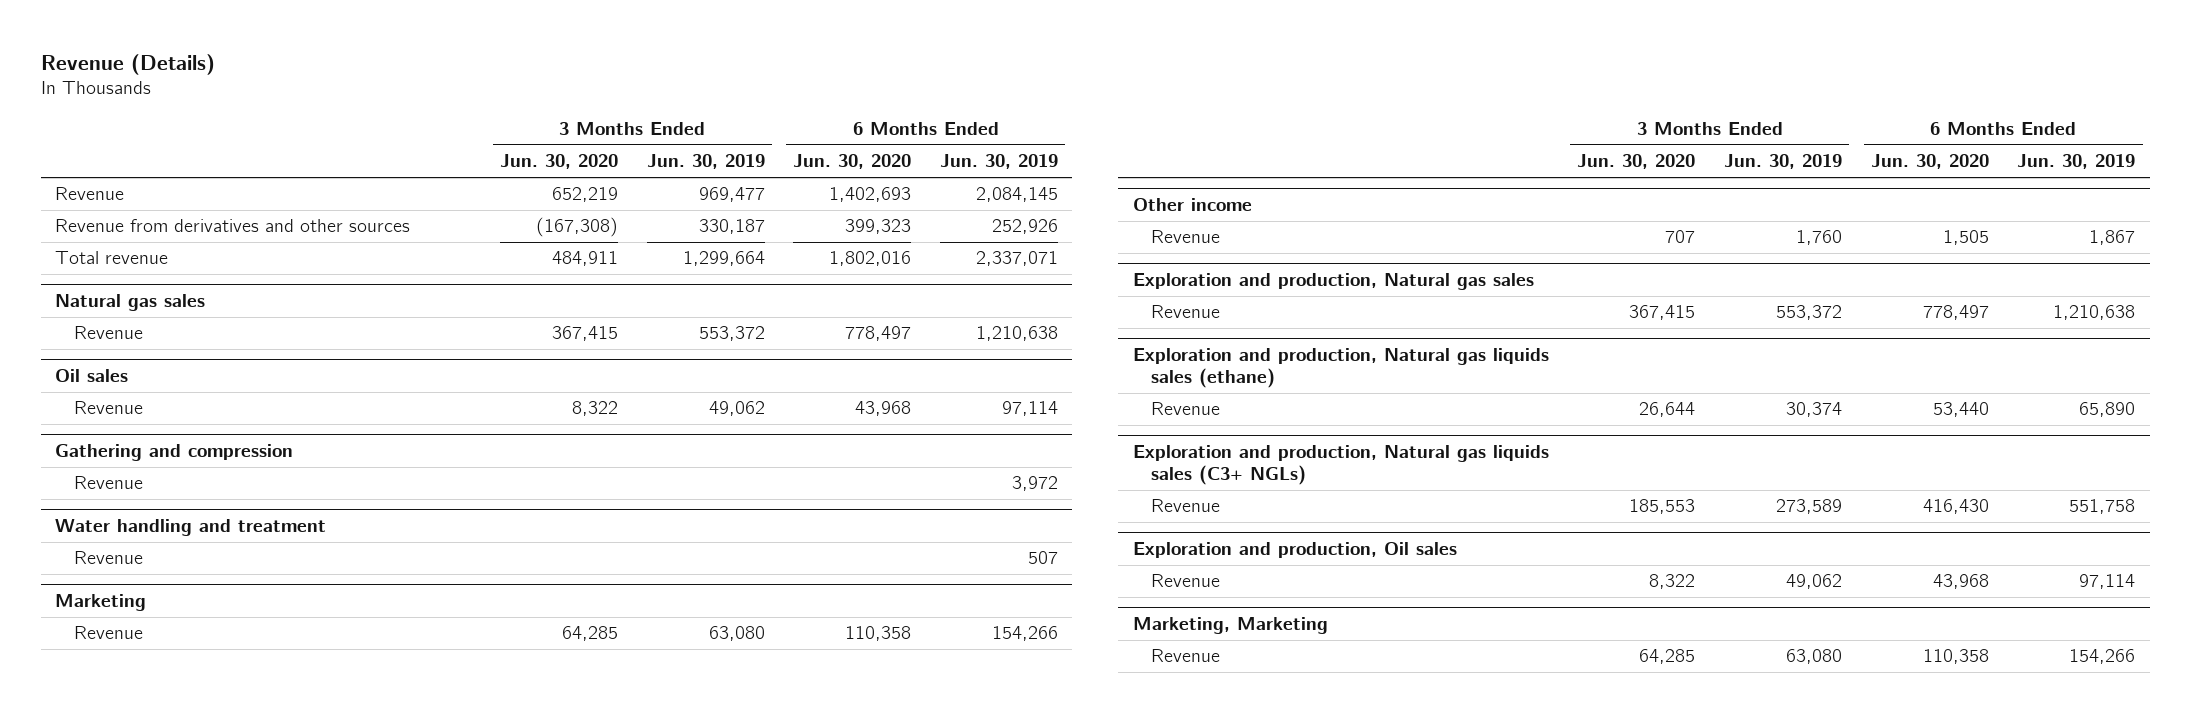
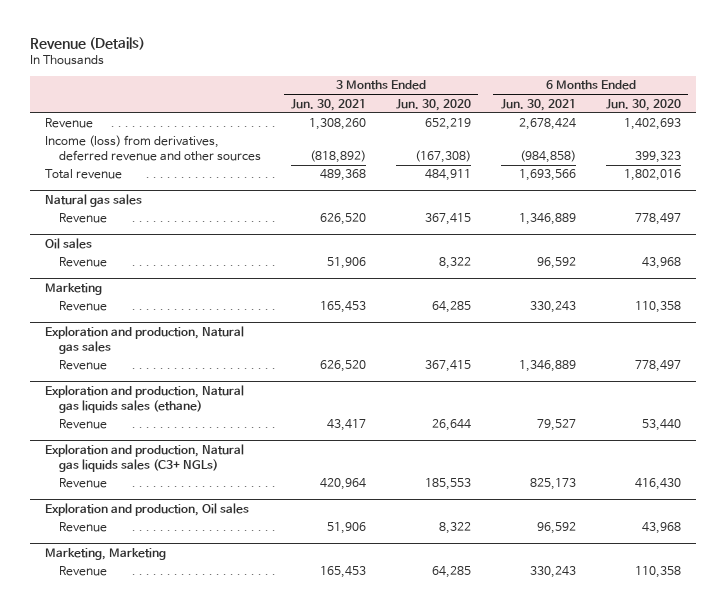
- | 3 Months Ended Jun. 30, 2020 | 3 Months Ended Jun. 30, 2019 | 6 Months Ended Jun. 30, 2020 | 6 Months Ended Jun. 30, 2019
+ | 3 Months Ended Jun. 30, 2021 | 3 Months Ended Jun. 30, 2020 | 6 Months Ended Jun. 30, 2021 | 6 Months Ended Jun. 30, 2020
- Revenue from derivatives and other sources | (167,308) | 330,187 | 399,323 | 252,926
+ Income (loss) from derivatives, deferred revenue and other sources | (818,892) | (167,308) | (984,858) | 399,323
- Gathering and compression
- Revenue | | | | 3,972
- Water handling and treatment
- Revenue | | | | 507
- Other income
- Revenue | 707 | 1,760 | 1,505 | 1,867

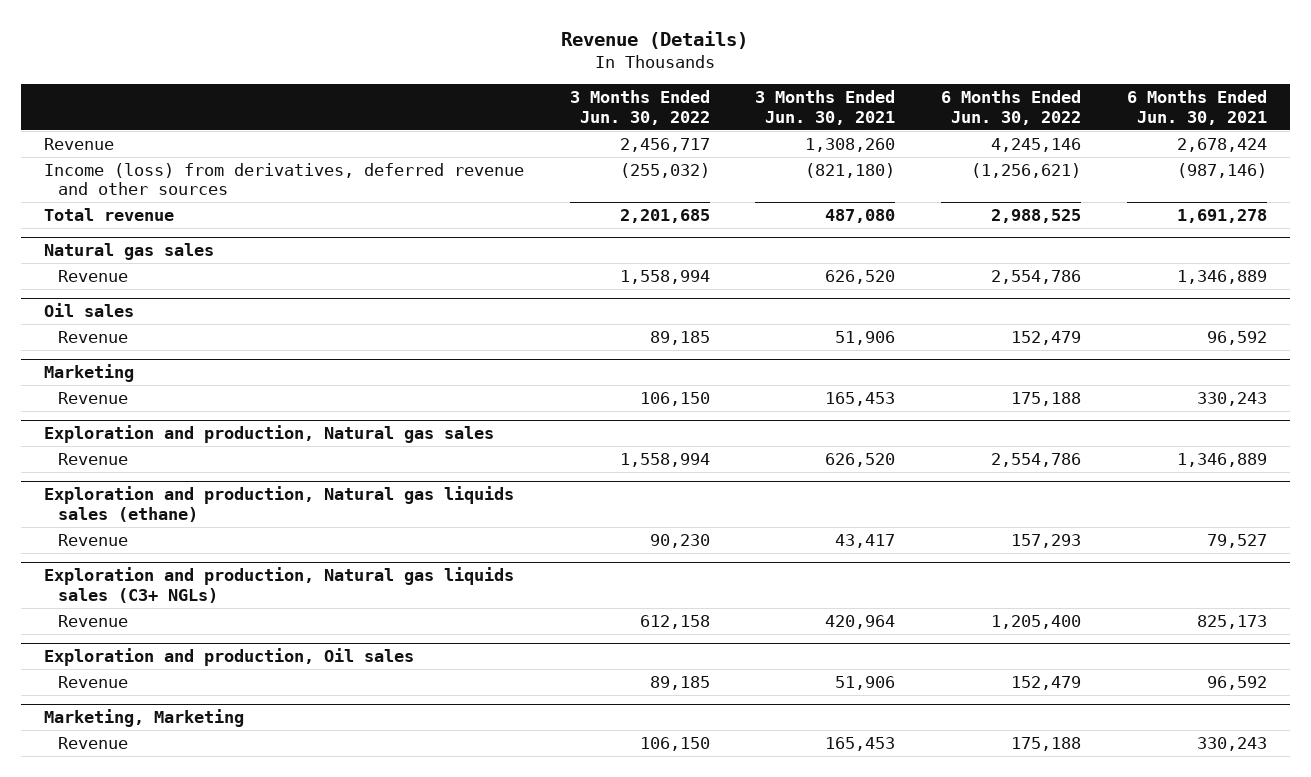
- | 3 Months Ended Jun. 30, 2021 | 3 Months Ended Jun. 30, 2020 | 6 Months Ended Jun. 30, 2021 | 6 Months Ended Jun. 30, 2020
+ | 3 Months Ended Jun. 30, 2022 | 3 Months Ended Jun. 30, 2021 | 6 Months Ended Jun. 30, 2022 | 6 Months Ended Jun. 30, 2021
- Income (loss) from derivatives, deferred revenue and other sources | (818,892) | (167,308) | (984,858) | 399,323
- Total revenue | 489,368 | 484,911 | 1,693,566 | 1,802,016
+ Income (loss) from derivatives, deferred revenue and other sources | (255,032) | (821,180) | (1,256,621) | (987,146)
+ Total revenue | 2,201,685 | 487,080 | 2,988,525 | 1,691,278

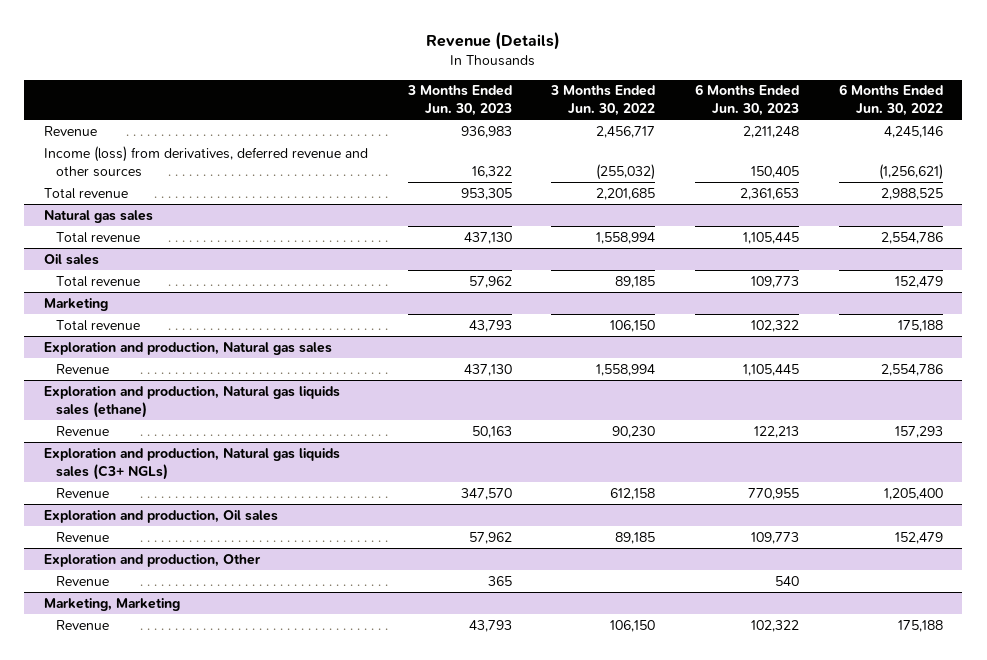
- | 3 Months Ended Jun. 30, 2022 | 3 Months Ended Jun. 30, 2021 | 6 Months Ended Jun. 30, 2022 | 6 Months Ended Jun. 30, 2021
+ | 3 Months Ended Jun. 30, 2023 | 3 Months Ended Jun. 30, 2022 | 6 Months Ended Jun. 30, 2023 | 6 Months Ended Jun. 30, 2022
@ Natural gas sales
- Revenue | 1,558,994 | 626,520 | 2,554,786 | 1,346,889
+ Total revenue | 437,130 | 1,558,994 | 1,105,445 | 2,554,786
@ Oil sales
- Revenue | 89,185 | 51,906 | 152,479 | 96,592
+ Total revenue | 57,962 | 89,185 | 109,773 | 152,479
@ Marketing
- Revenue | 106,150 | 165,453 | 175,188 | 330,243
+ Total revenue | 43,793 | 106,150 | 102,322 | 175,188
+ Exploration and production, Other
+ Revenue | 365 | | 540 |

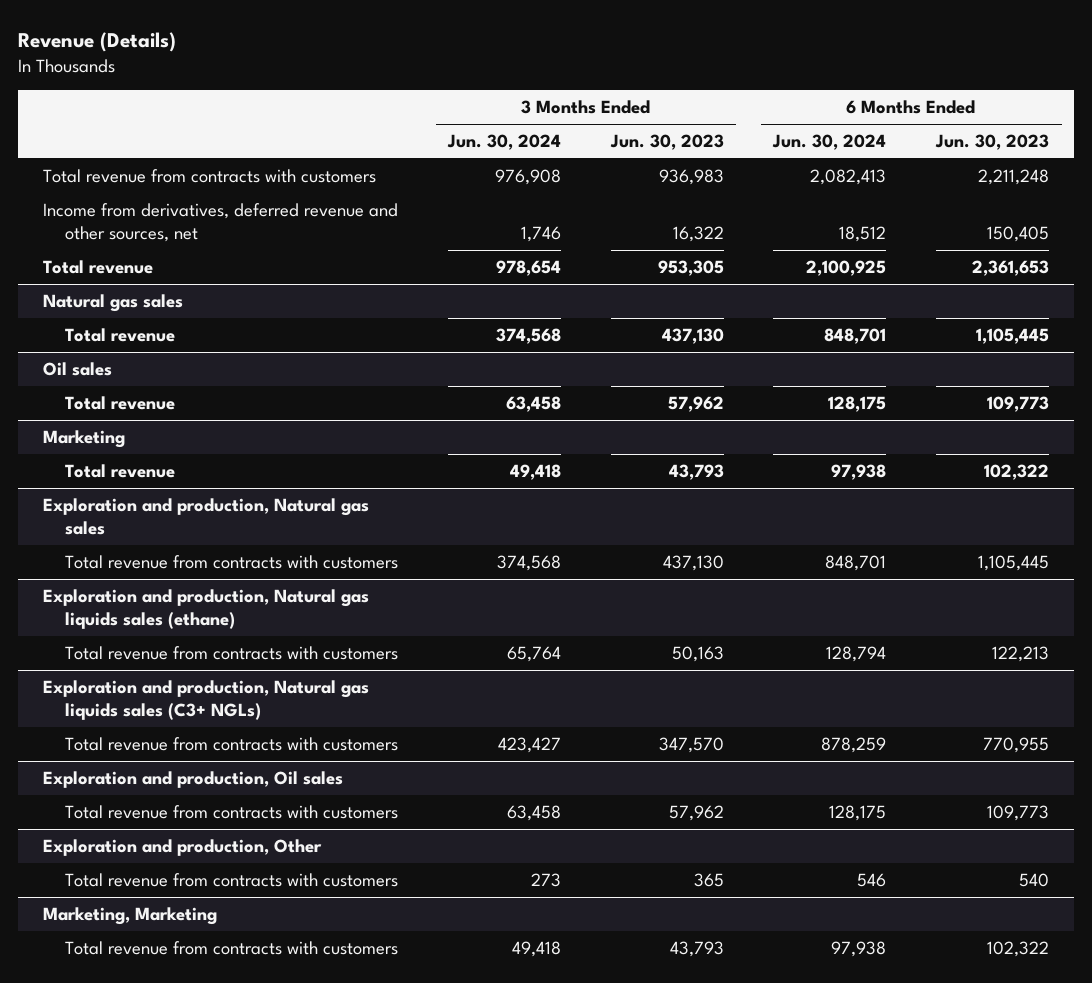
- | 3 Months Ended Jun. 30, 2023 | 3 Months Ended Jun. 30, 2022 | 6 Months Ended Jun. 30, 2023 | 6 Months Ended Jun. 30, 2022
+ | 3 Months Ended Jun. 30, 2024 | 3 Months Ended Jun. 30, 2023 | 6 Months Ended Jun. 30, 2024 | 6 Months Ended Jun. 30, 2023
- Revenue | 936,983 | 2,456,717 | 2,211,248 | 4,245,146
- Income (loss) from derivatives, deferred revenue and other sources | 16,322 | (255,032) | 150,405 | (1,256,621)
+ Total revenue from contracts with customers | 976,908 | 936,983 | 2,082,413 | 2,211,248
+ Income from derivatives, deferred revenue and other sources, net | 1,746 | 16,322 | 18,512 | 150,405
@ Exploration and production, Natural gas sales
- Revenue | 437,130 | 1,558,994 | 1,105,445 | 2,554,786
+ Total revenue from contracts with customers | 374,568 | 437,130 | 848,701 | 1,105,445
@ Exploration and production, Natural gas liquids sales (ethane)
- Revenue | 50,163 | 90,230 | 122,213 | 157,293
+ Total revenue from contracts with customers | 65,764 | 50,163 | 128,794 | 122,213
@ Exploration and production, Natural gas liquids sales (C3+ NGLs)
- Revenue | 347,570 | 612,158 | 770,955 | 1,205,400
+ Total revenue from contracts with customers | 423,427 | 347,570 | 878,259 | 770,955
@ Exploration and production, Oil sales
- Revenue | 57,962 | 89,185 | 109,773 | 152,479
+ Total revenue from contracts with customers | 63,458 | 57,962 | 128,175 | 109,773
@ Exploration and production, Other
- Revenue | 365 | | 540 |
+ Total revenue from contracts with customers | 273 | 365 | 546 | 540
@ Marketing, Marketing
- Revenue | 43,793 | 106,150 | 102,322 | 175,188
+ Total revenue from contracts with customers | 49,418 | 43,793 | 97,938 | 102,322

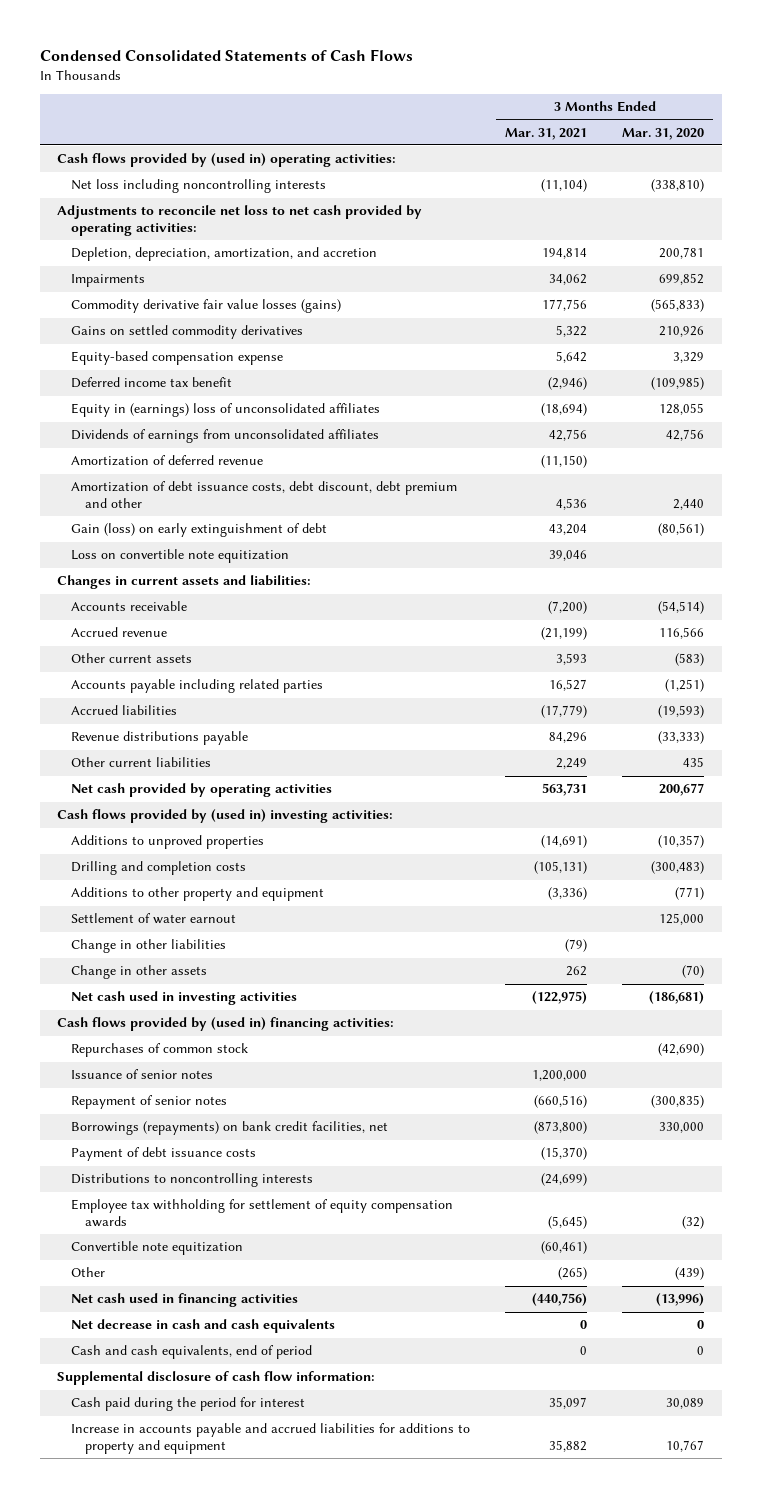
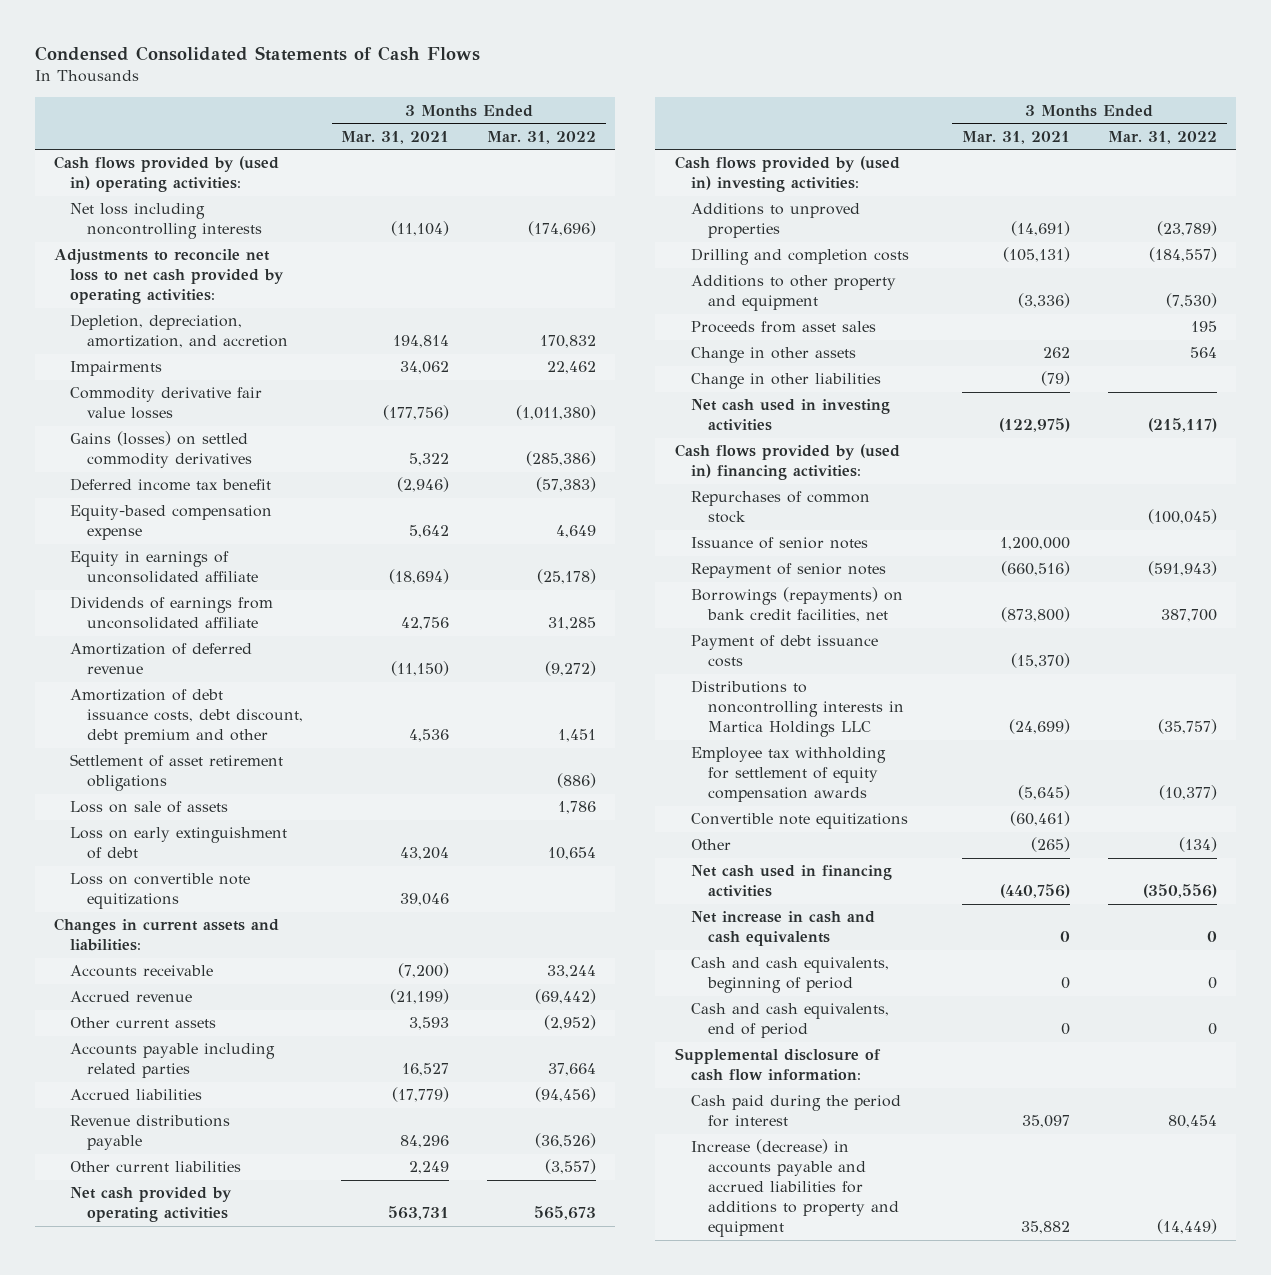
- | 3 Months Ended Mar. 31, 2021 | 3 Months Ended Mar. 31, 2020
+ | 3 Months Ended Mar. 31, 2021 | 3 Months Ended Mar. 31, 2022
- Commodity derivative fair value losses (gains) | 177,756 | (565,833)
- Gains on settled commodity derivatives | 5,322 | 210,926
+ Commodity derivative fair value losses | (177,756) | (1,011,380)
+ Gains (losses) on settled commodity derivatives | 5,322 | (285,386)
- Equity in (earnings) loss of unconsolidated affiliates | (18,694) | 128,055
- Dividends of earnings from unconsolidated affiliates | 42,756 | 42,756
moved down: Equity-based compensation expense | 5,642 | 4,649
+ Equity in earnings of unconsolidated affiliate | (18,694) | (25,178)
+ Dividends of earnings from unconsolidated affiliate | 42,756 | 31,285
- Gain (loss) on early extinguishment of debt | 43,204 | (80,561)
- Loss on convertible note equitization | 39,046 |
+ Settlement of asset retirement obligations | | (886)
+ Loss on sale of assets | | 1,786
+ Loss on early extinguishment of debt | 43,204 | 10,654
+ Loss on convertible note equitizations | 39,046 |
- Settlement of water earnout | | 125,000
+ Proceeds from asset sales | | 195
moved down: Change in other liabilities | (79) |
- Distributions to noncontrolling interests | (24,699) |
+ Distributions to noncontrolling interests in Martica Holdings LLC | (24,699) | (35,757)
- Convertible note equitization | (60,461) |
+ Convertible note equitizations | (60,461) |
- Net decrease in cash and cash equivalents | 0 | 0
+ Net increase in cash and cash equivalents | 0 | 0
+ Cash and cash equivalents, beginning of period | 0 | 0
- Increase in accounts payable and accrued liabilities for additions to property and equipment | 35,882 | 10,767
+ Increase (decrease) in accounts payable and accrued liabilities for additions to property and equipment | 35,882 | (14,449)

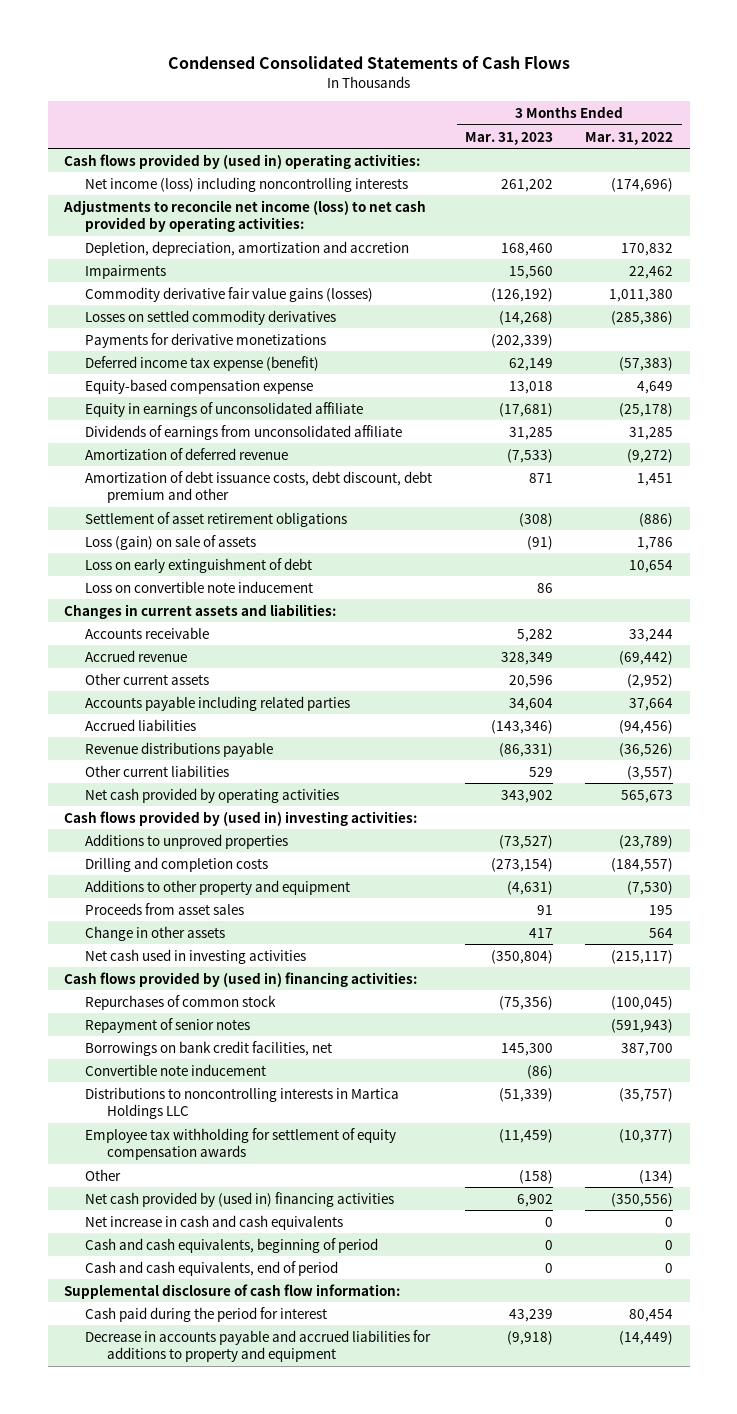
- | 3 Months Ended Mar. 31, 2021 | 3 Months Ended Mar. 31, 2022
+ | 3 Months Ended Mar. 31, 2023 | 3 Months Ended Mar. 31, 2022
- Net loss including noncontrolling interests | (11,104) | (174,696)
- Adjustments to reconcile net loss to net cash provided by operating activities:
- Depletion, depreciation, amortization, and accretion | 194,814 | 170,832
+ Net income (loss) including noncontrolling interests | 261,202 | (174,696)
+ Adjustments to reconcile net income (loss) to net cash provided by operating activities:
+ Depletion, depreciation, amortization and accretion | 168,460 | 170,832
- Commodity derivative fair value losses | (177,756) | (1,011,380)
- Gains (losses) on settled commodity derivatives | 5,322 | (285,386)
- Deferred income tax benefit | (2,946) | (57,383)
+ Commodity derivative fair value gains (losses) | (126,192) | 1,011,380
+ Losses on settled commodity derivatives | (14,268) | (285,386)
+ Payments for derivative monetizations | (202,339) |
+ Deferred income tax expense (benefit) | 62,149 | (57,383)
- Loss on sale of assets | | 1,786
+ Loss (gain) on sale of assets | (91) | 1,786
- Loss on convertible note equitizations | 39,046 |
+ Loss on convertible note inducement | 86 |
- Change in other liabilities | (79) |
- Issuance of senior notes | 1,200,000 |
- Borrowings (repayments) on bank credit facilities, net | (873,800) | 387,700
- Payment of debt issuance costs | (15,370) |
+ Borrowings on bank credit facilities, net | 145,300 | 387,700
+ Convertible note inducement | (86) |
- Convertible note equitizations | (60,461) |
- Net cash used in financing activities | (440,756) | (350,556)
+ Net cash provided by (used in) financing activities | 6,902 | (350,556)
- Increase (decrease) in accounts payable and accrued liabilities for additions to property and equipment | 35,882 | (14,449)
+ Decrease in accounts payable and accrued liabilities for additions to property and equipment | (9,918) | (14,449)

